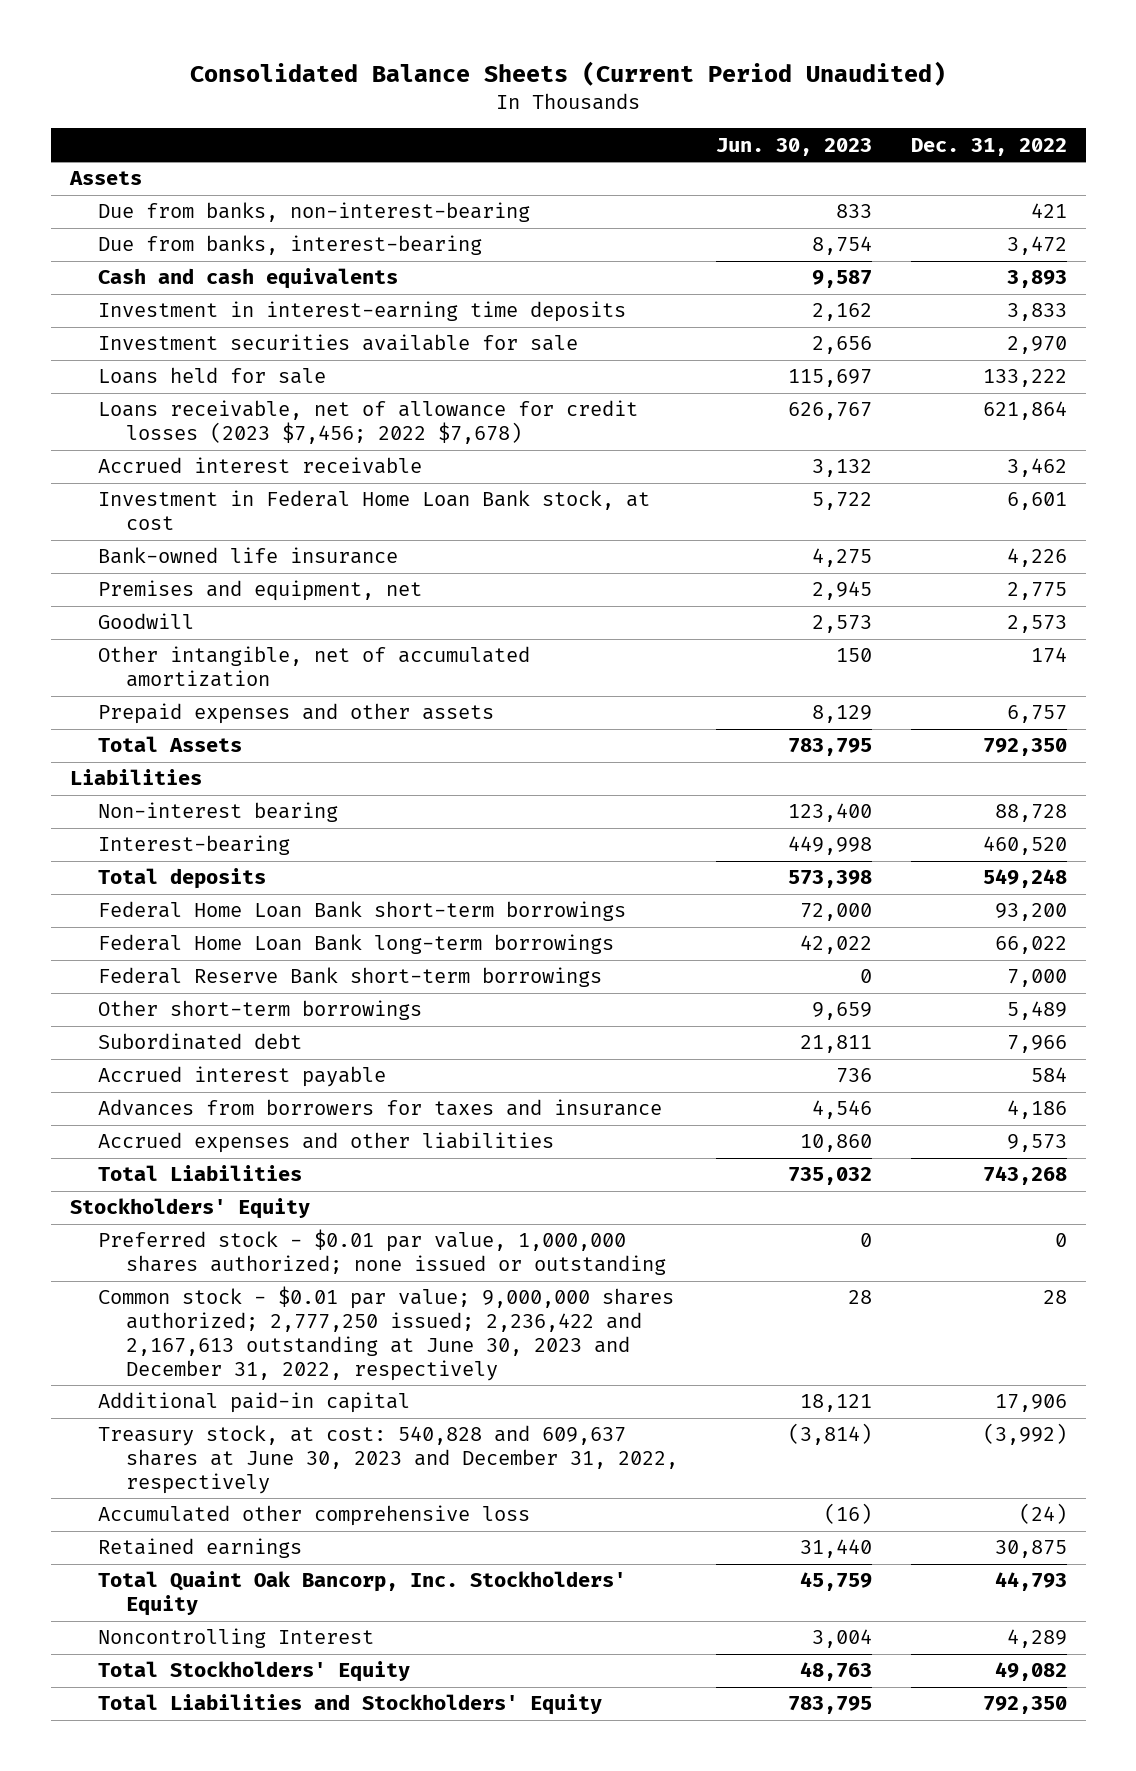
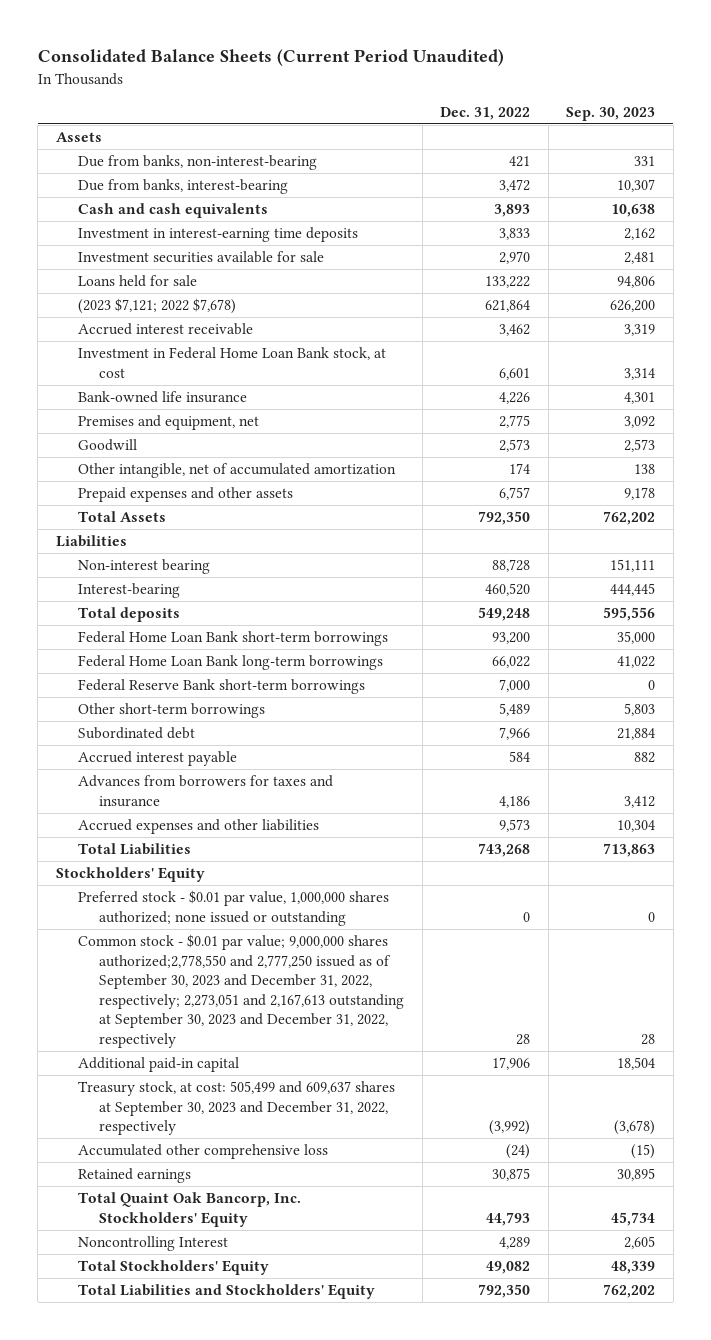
- | Jun. 30, 2023 | Dec. 31, 2022
+ | Dec. 31, 2022 | Sep. 30, 2023
- Loans receivable, net of allowance for credit losses (2023 $7,456; 2022 $7,678) | 626,767 | 621,864
+ (2023 $7,121; 2022 $7,678) | 621,864 | 626,200
- Common stock - $0.01 par value; 9,000,000 shares authorized; 2,777,250 issued; 2,236,422 and 2,167,613 outstanding at June 30, 2023 and December 31, 2022, respectively | 28 | 28
+ Common stock - $0.01 par value; 9,000,000 shares authorized;2,778,550 and 2,777,250 issued as of September 30, 2023 and December 31, 2022, respectively; 2,273,051 and 2,167,613 outstanding at September 30, 2023 and December 31, 2022, respectively | 28 | 28
- Treasury stock, at cost: 540,828 and 609,637 shares at June 30, 2023 and December 31, 2022, respectively | (3,814) | (3,992)
+ Treasury stock, at cost: 505,499 and 609,637 shares at September 30, 2023 and December 31, 2022, respectively | (3,992) | (3,678)

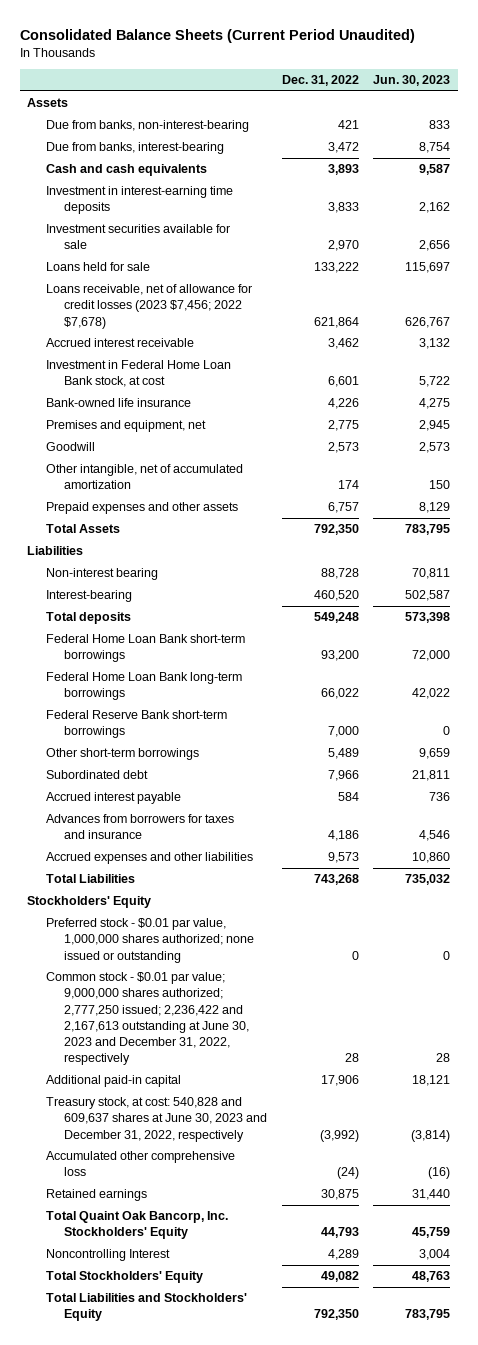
- | Dec. 31, 2022 | Sep. 30, 2023
+ | Dec. 31, 2022 | Jun. 30, 2023
- (2023 $7,121; 2022 $7,678) | 621,864 | 626,200
+ Loans receivable, net of allowance for credit losses (2023 $7,456; 2022 $7,678) | 621,864 | 626,767
- Common stock - $0.01 par value; 9,000,000 shares authorized;2,778,550 and 2,777,250 issued as of September 30, 2023 and December 31, 2022, respectively; 2,273,051 and 2,167,613 outstanding at September 30, 2023 and December 31, 2022, respectively | 28 | 28
+ Common stock - $0.01 par value; 9,000,000 shares authorized; 2,777,250 issued; 2,236,422 and 2,167,613 outstanding at June 30, 2023 and December 31, 2022, respectively | 28 | 28
- Treasury stock, at cost: 505,499 and 609,637 shares at September 30, 2023 and December 31, 2022, respectively | (3,992) | (3,678)
+ Treasury stock, at cost: 540,828 and 609,637 shares at June 30, 2023 and December 31, 2022, respectively | (3,992) | (3,814)

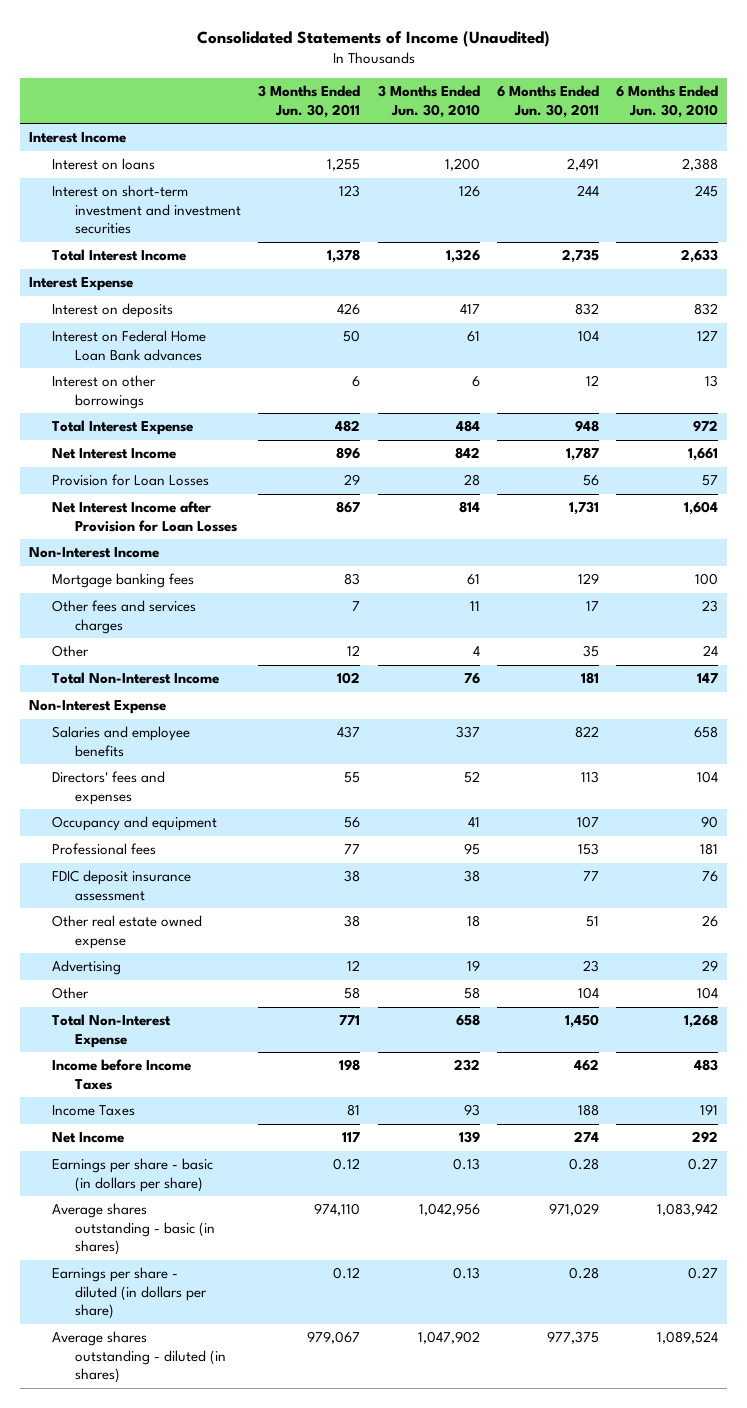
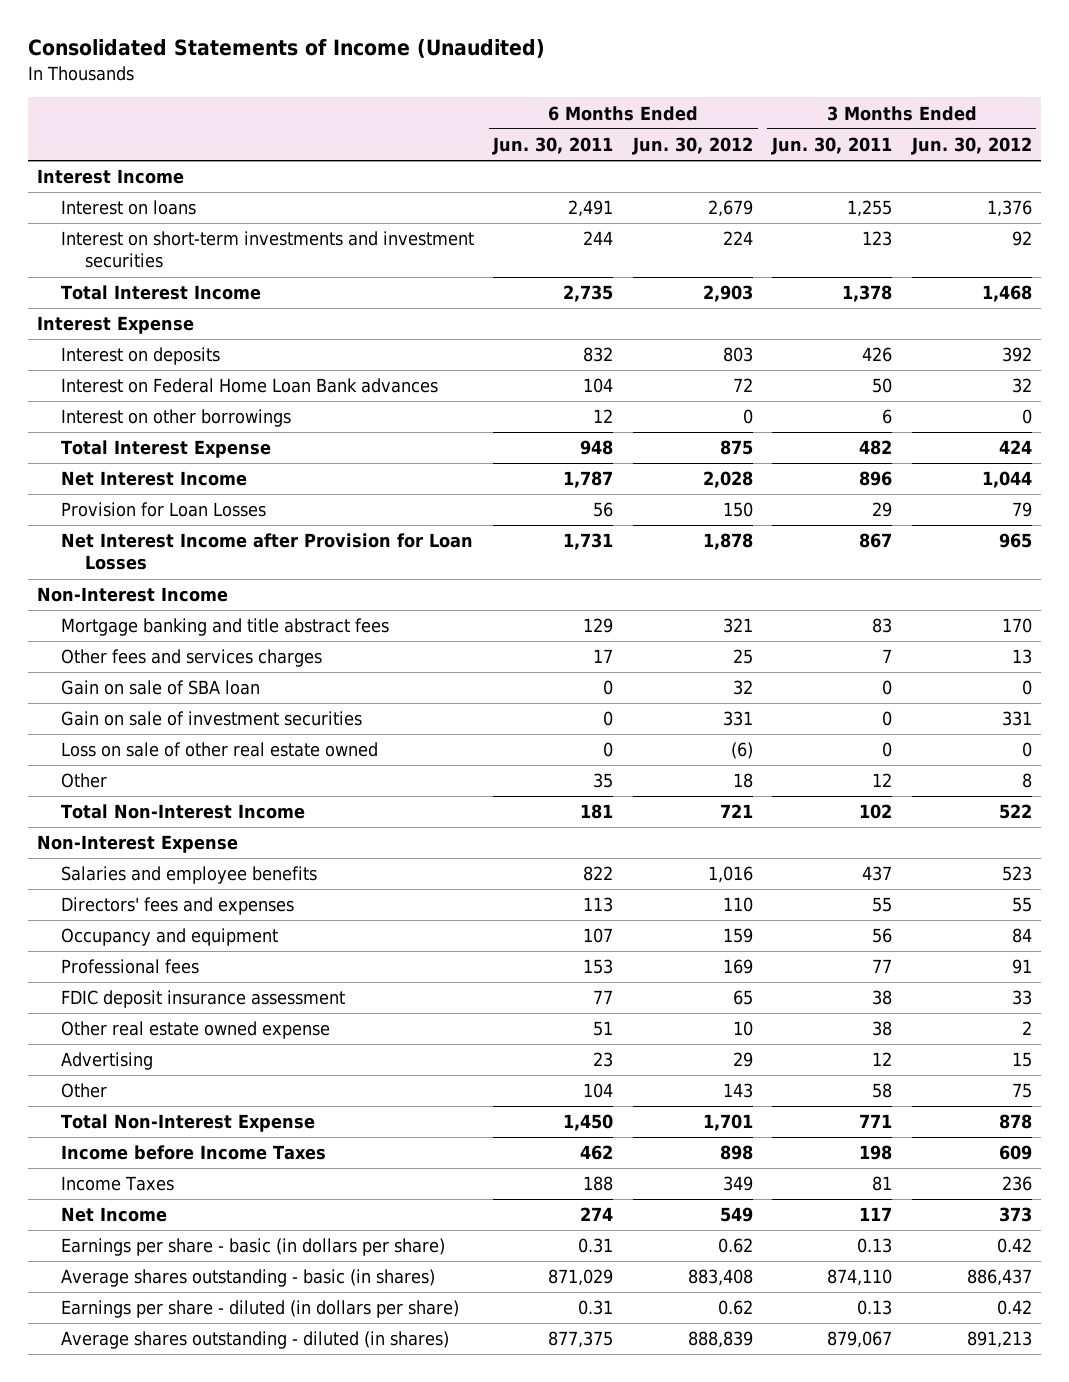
- | 3 Months Ended Jun. 30, 2011 | 3 Months Ended Jun. 30, 2010 | 6 Months Ended Jun. 30, 2011 | 6 Months Ended Jun. 30, 2010
+ | 6 Months Ended Jun. 30, 2011 | 6 Months Ended Jun. 30, 2012 | 3 Months Ended Jun. 30, 2011 | 3 Months Ended Jun. 30, 2012
- Interest on short-term investment and investment securities | 123 | 126 | 244 | 245
+ Interest on short-term investments and investment securities | 244 | 224 | 123 | 92
- Mortgage banking fees | 83 | 61 | 129 | 100
+ Mortgage banking and title abstract fees | 129 | 321 | 83 | 170
+ Gain on sale of SBA loan | 0 | 32 | 0 | 0
+ Gain on sale of investment securities | 0 | 331 | 0 | 331
+ Loss on sale of other real estate owned | 0 | (6) | 0 | 0
- Earnings per share - basic (in dollars per share) | 0.12 | 0.13 | 0.28 | 0.27
- Average shares outstanding - basic (in shares) | 974,110 | 1,042,956 | 971,029 | 1,083,942
- Earnings per share - diluted (in dollars per share) | 0.12 | 0.13 | 0.28 | 0.27
- Average shares outstanding - diluted (in shares) | 979,067 | 1,047,902 | 977,375 | 1,089,524
+ Earnings per share - basic (in dollars per share) | 0.31 | 0.62 | 0.13 | 0.42
+ Average shares outstanding - basic (in shares) | 871,029 | 883,408 | 874,110 | 886,437
+ Earnings per share - diluted (in dollars per share) | 0.31 | 0.62 | 0.13 | 0.42
+ Average shares outstanding - diluted (in shares) | 877,375 | 888,839 | 879,067 | 891,213

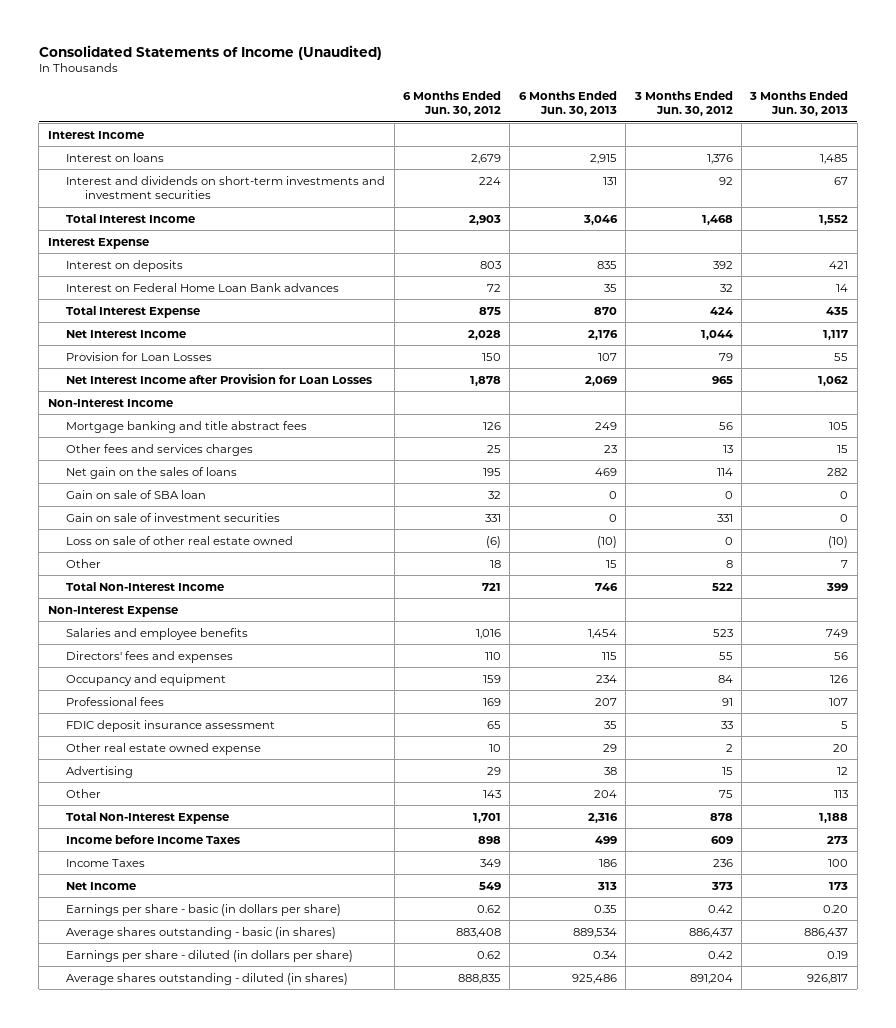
- | 6 Months Ended Jun. 30, 2011 | 6 Months Ended Jun. 30, 2012 | 3 Months Ended Jun. 30, 2011 | 3 Months Ended Jun. 30, 2012
+ | 6 Months Ended Jun. 30, 2012 | 6 Months Ended Jun. 30, 2013 | 3 Months Ended Jun. 30, 2012 | 3 Months Ended Jun. 30, 2013
- Interest on short-term investments and investment securities | 244 | 224 | 123 | 92
+ Interest and dividends on short-term investments and investment securities | 224 | 131 | 92 | 67
- Interest on other borrowings | 12 | 0 | 6 | 0
- Mortgage banking and title abstract fees | 129 | 321 | 83 | 170
+ Mortgage banking and title abstract fees | 126 | 249 | 56 | 105
+ Net gain on the sales of loans | 195 | 469 | 114 | 282
- Average shares outstanding - diluted (in shares) | 877,375 | 888,839 | 879,067 | 891,213
+ Average shares outstanding - diluted (in shares) | 888,835 | 925,486 | 891,204 | 926,817

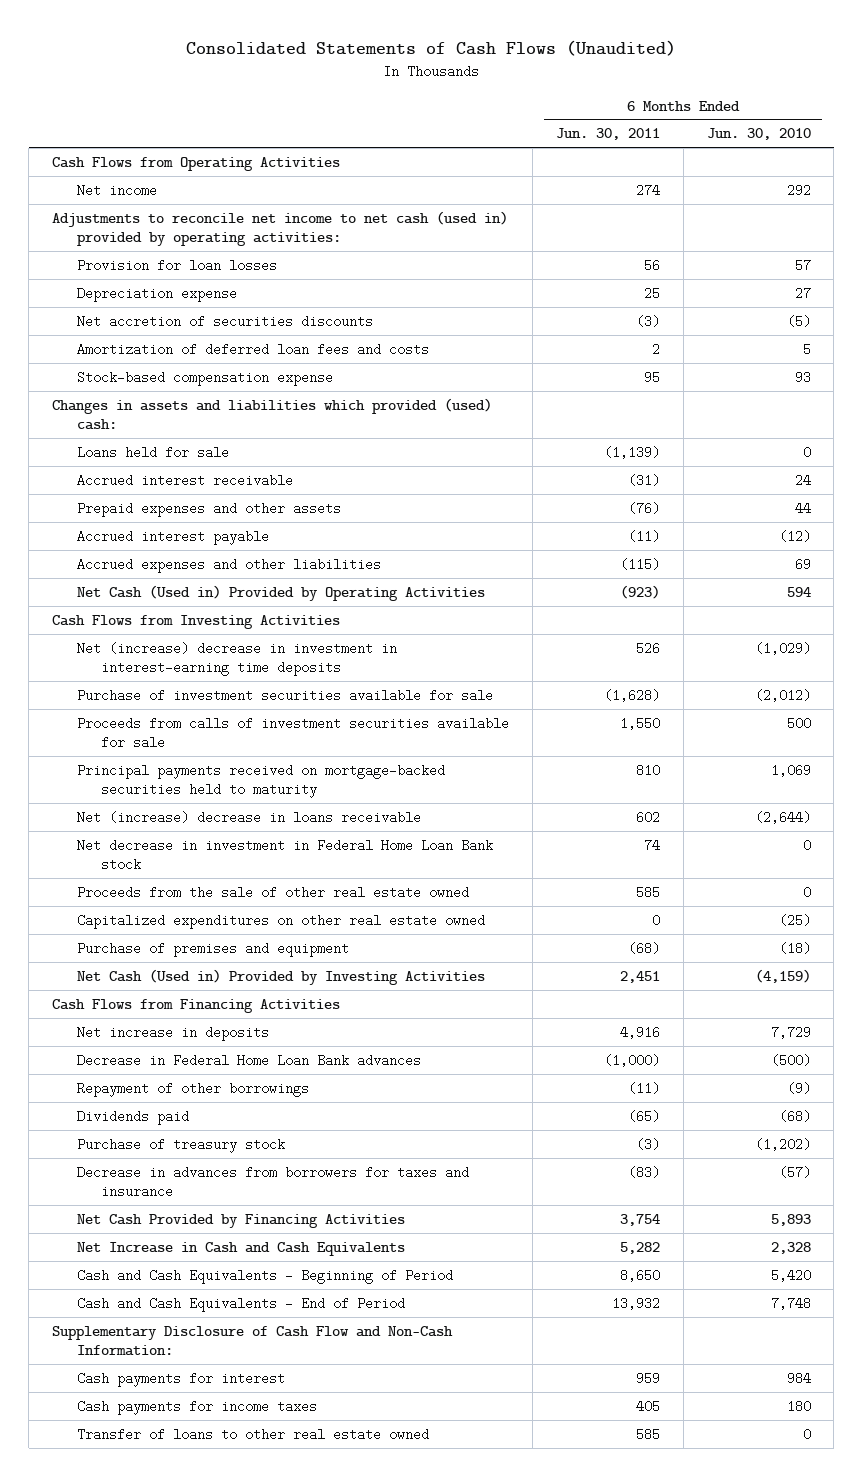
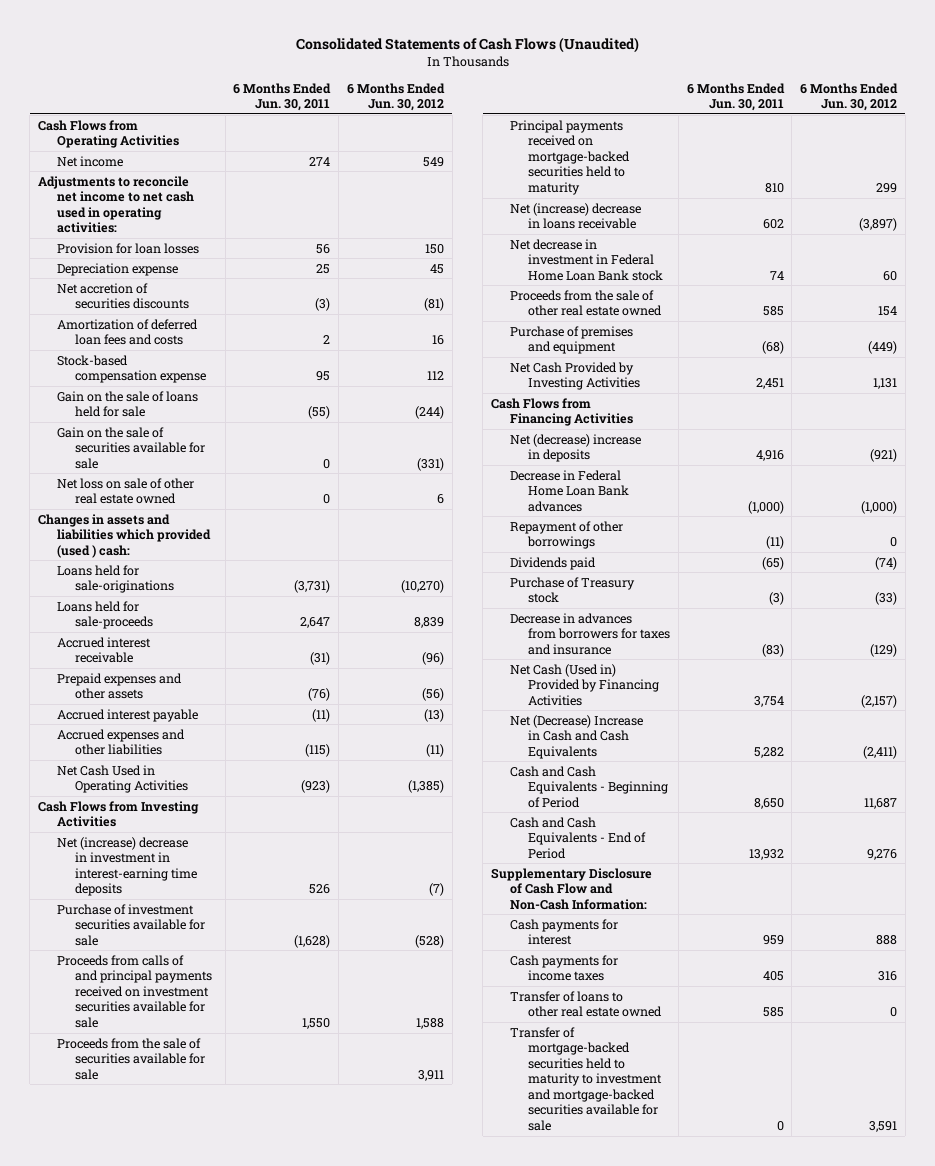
- | 6 Months Ended Jun. 30, 2011 | 6 Months Ended Jun. 30, 2010
+ | 6 Months Ended Jun. 30, 2011 | 6 Months Ended Jun. 30, 2012
- Adjustments to reconcile net income to net cash (used in) provided by operating activities:
+ Adjustments to reconcile net income to net cash used in operating activities:
- Changes in assets and liabilities which provided (used) cash:
- Loans held for sale | (1,139) | 0
+ Gain on the sale of loans held for sale | (55) | (244)
+ Gain on the sale of securities available for sale | 0 | (331)
+ Net loss on sale of other real estate owned | 0 | 6
+ Changes in assets and liabilities which provided (used ) cash:
+ Loans held for sale-originations | (3,731) | (10,270)
+ Loans held for sale-proceeds | 2,647 | 8,839
- Net Cash (Used in) Provided by Operating Activities | (923) | 594
+ Net Cash Used in Operating Activities | (923) | (1,385)
- Proceeds from calls of investment securities available for sale | 1,550 | 500
+ Proceeds from calls of and principal payments received on investment securities available for sale | 1,550 | 1,588
+ Proceeds from the sale of securities available for sale | | 3,911
- Capitalized expenditures on other real estate owned | 0 | (25)
- Net Cash (Used in) Provided by Investing Activities | 2,451 | (4,159)
+ Net Cash Provided by Investing Activities | 2,451 | 1,131
- Net increase in deposits | 4,916 | 7,729
+ Net (decrease) increase in deposits | 4,916 | (921)
- Purchase of treasury stock | (3) | (1,202)
+ Purchase of Treasury stock | (3) | (33)
- Net Cash Provided by Financing Activities | 3,754 | 5,893
- Net Increase in Cash and Cash Equivalents | 5,282 | 2,328
+ Net Cash (Used in) Provided by Financing Activities | 3,754 | (2,157)
+ Net (Decrease) Increase in Cash and Cash Equivalents | 5,282 | (2,411)
+ Transfer of mortgage-backed securities held to maturity to investment and mortgage-backed securities available for sale | 0 | 3,591

